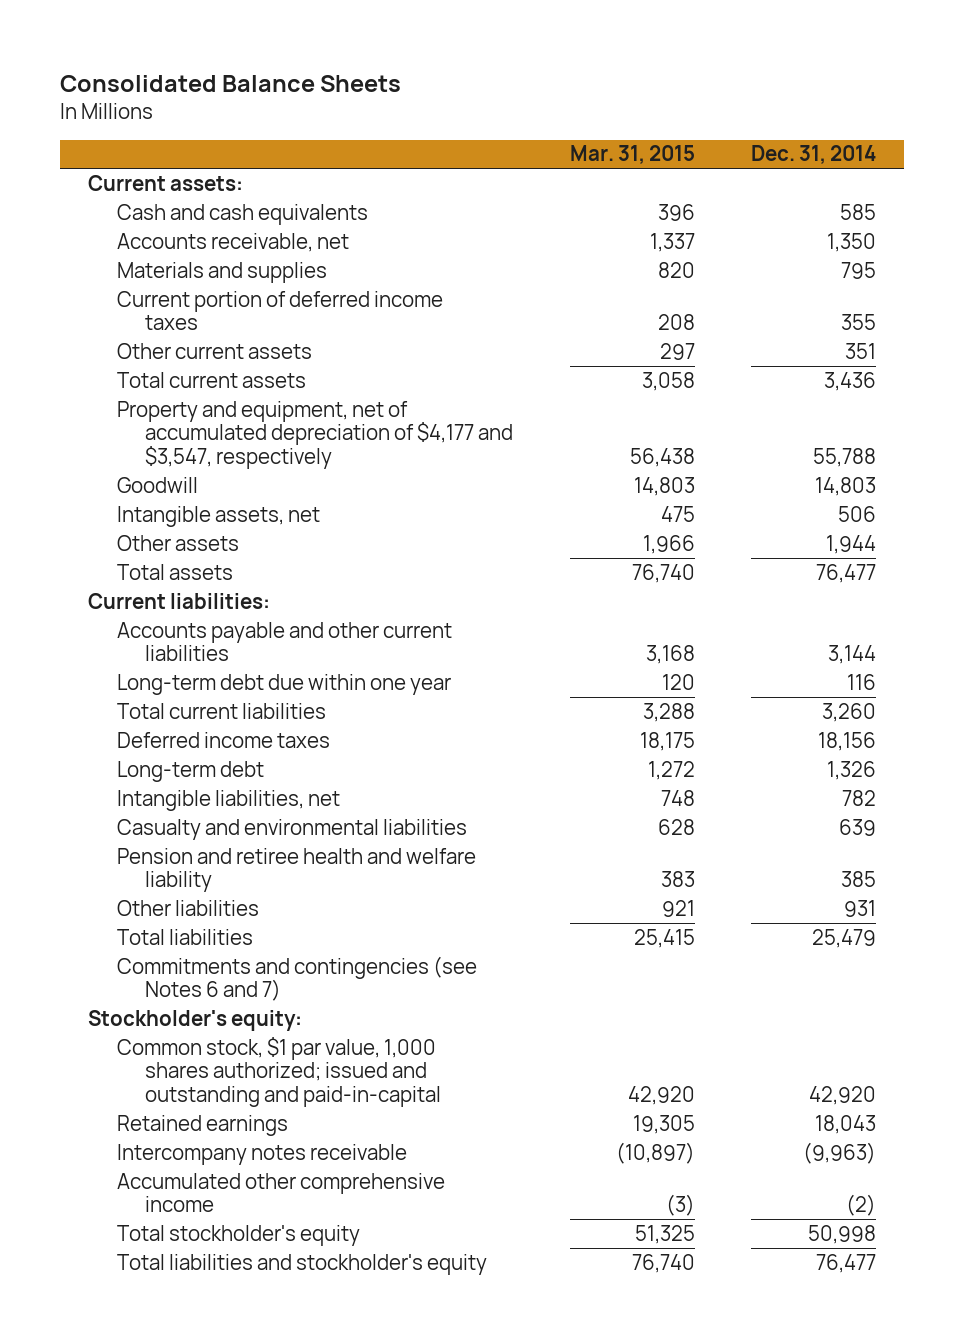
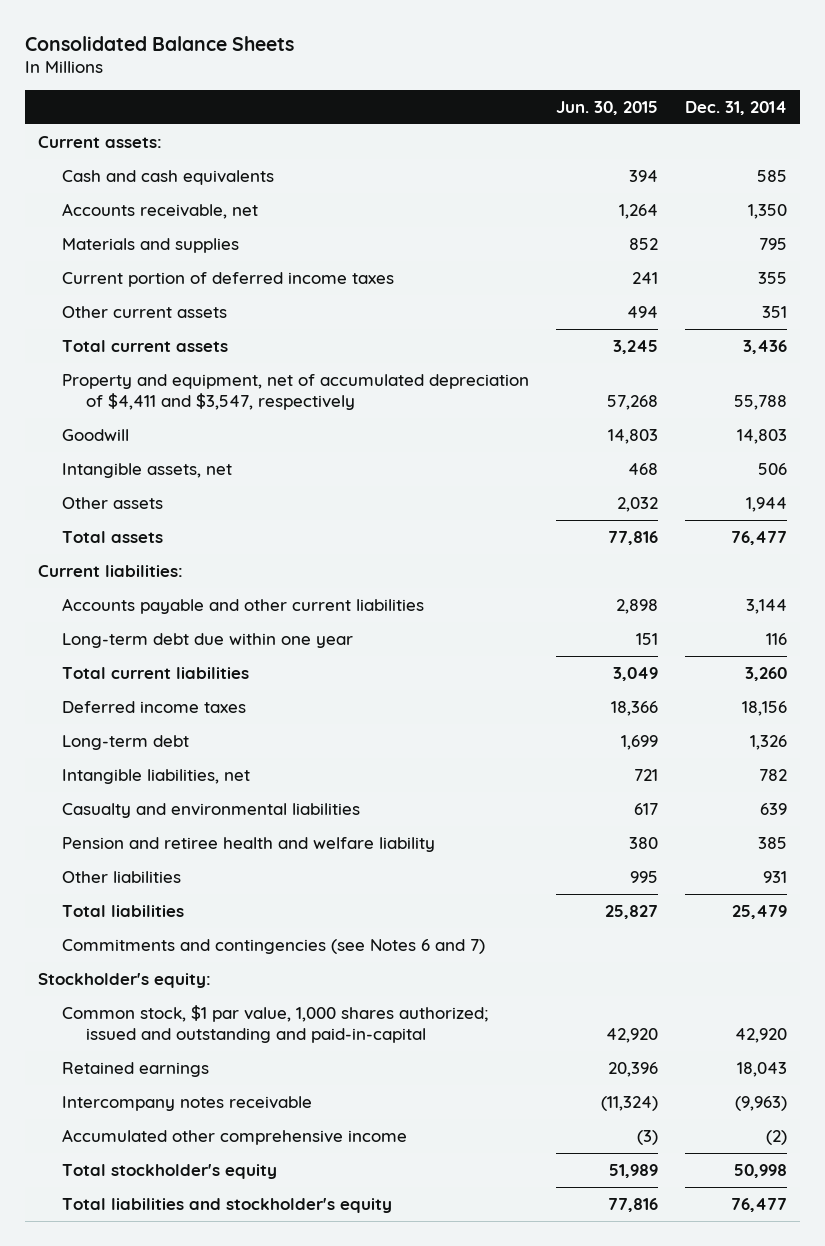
- | Mar. 31, 2015 | Dec. 31, 2014
+ | Jun. 30, 2015 | Dec. 31, 2014
- Property and equipment, net of accumulated depreciation of $4,177 and $3,547, respectively | 56,438 | 55,788
+ Property and equipment, net of accumulated depreciation of $4,411 and $3,547, respectively | 57,268 | 55,788

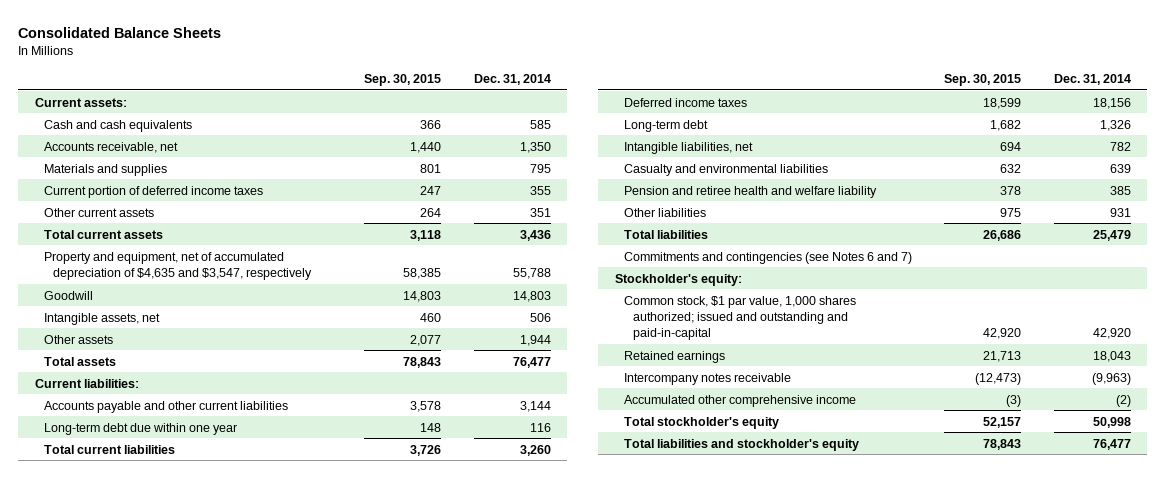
- | Jun. 30, 2015 | Dec. 31, 2014
+ | Sep. 30, 2015 | Dec. 31, 2014
- Property and equipment, net of accumulated depreciation of $4,411 and $3,547, respectively | 57,268 | 55,788
+ Property and equipment, net of accumulated depreciation of $4,635 and $3,547, respectively | 58,385 | 55,788

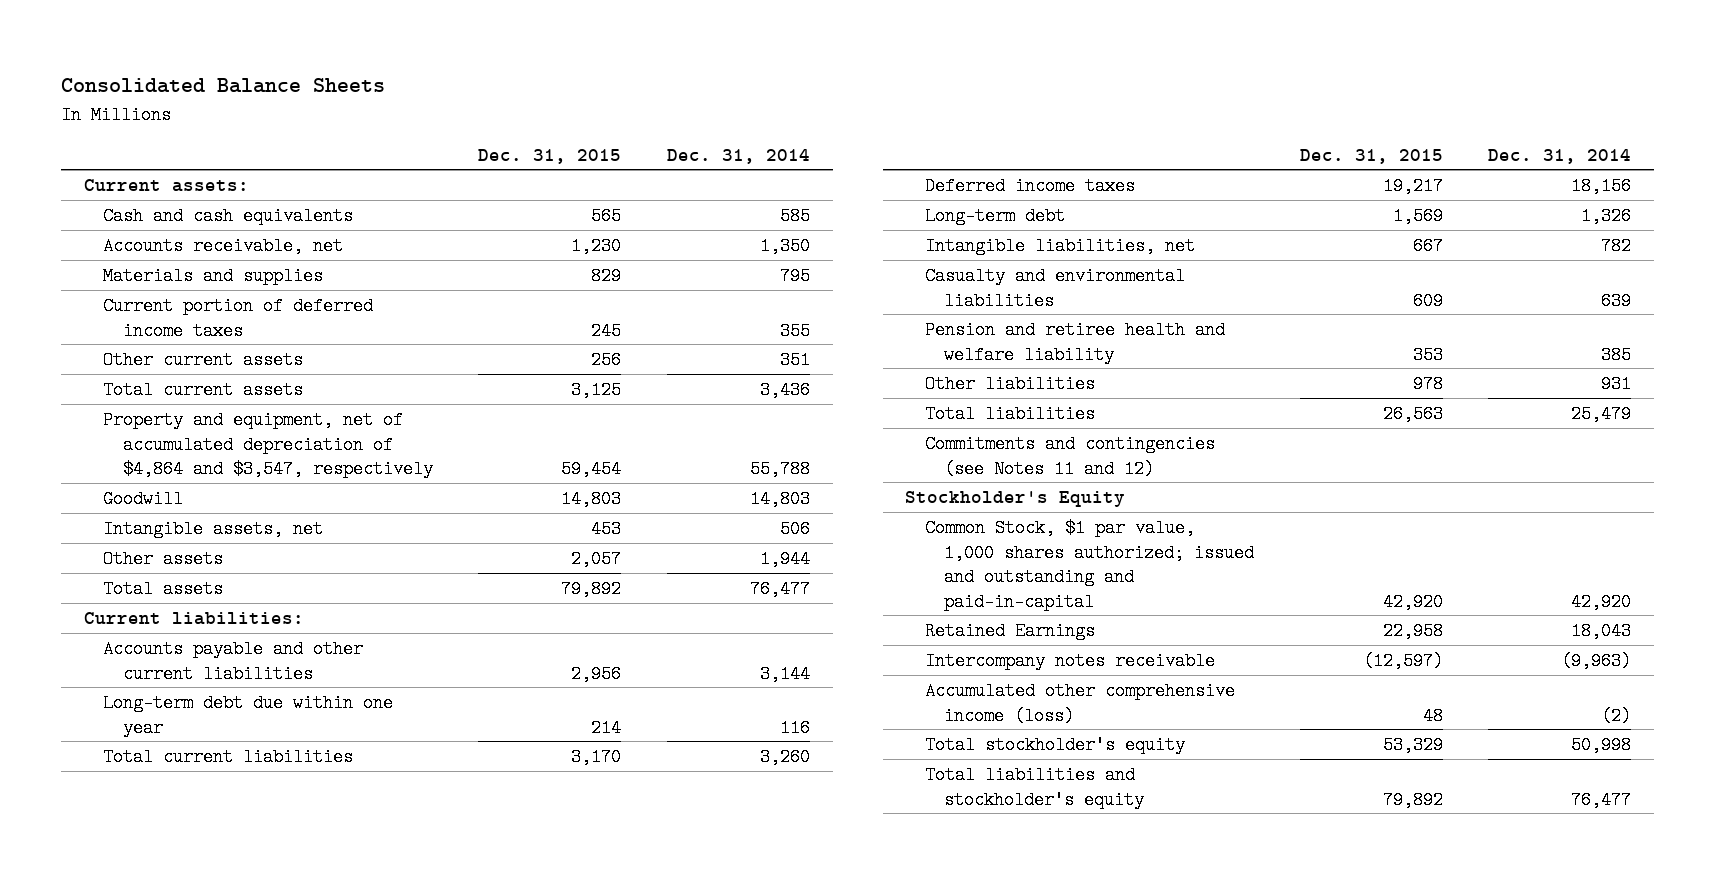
- | Sep. 30, 2015 | Dec. 31, 2014
+ | Dec. 31, 2015 | Dec. 31, 2014
- Property and equipment, net of accumulated depreciation of $4,635 and $3,547, respectively | 58,385 | 55,788
+ Property and equipment, net of accumulated depreciation of $4,864 and $3,547, respectively | 59,454 | 55,788
- Commitments and contingencies (see Notes 6 and 7)
- Stockholder's equity:
- Common stock, $1 par value, 1,000 shares authorized; issued and outstanding and paid-in-capital | 42,920 | 42,920
- Retained earnings | 21,713 | 18,043
+ Commitments and contingencies (see Notes 11 and 12)
+ Stockholder's Equity
+ Common Stock, $1 par value, 1,000 shares authorized; issued and outstanding and paid-in-capital | 42,920 | 42,920
+ Retained Earnings | 22,958 | 18,043
- Accumulated other comprehensive income | (3) | (2)
+ Accumulated other comprehensive income (loss) | 48 | (2)

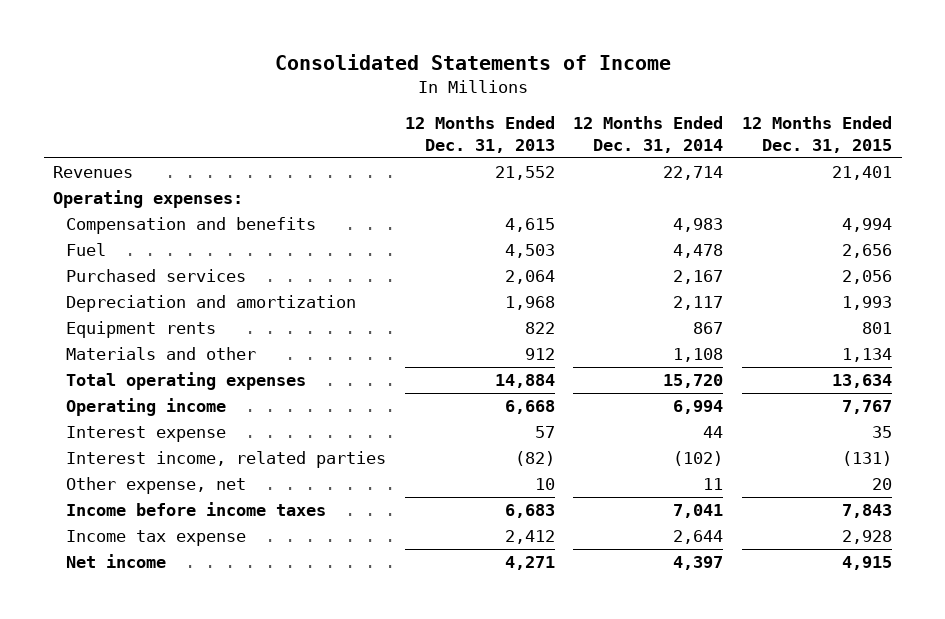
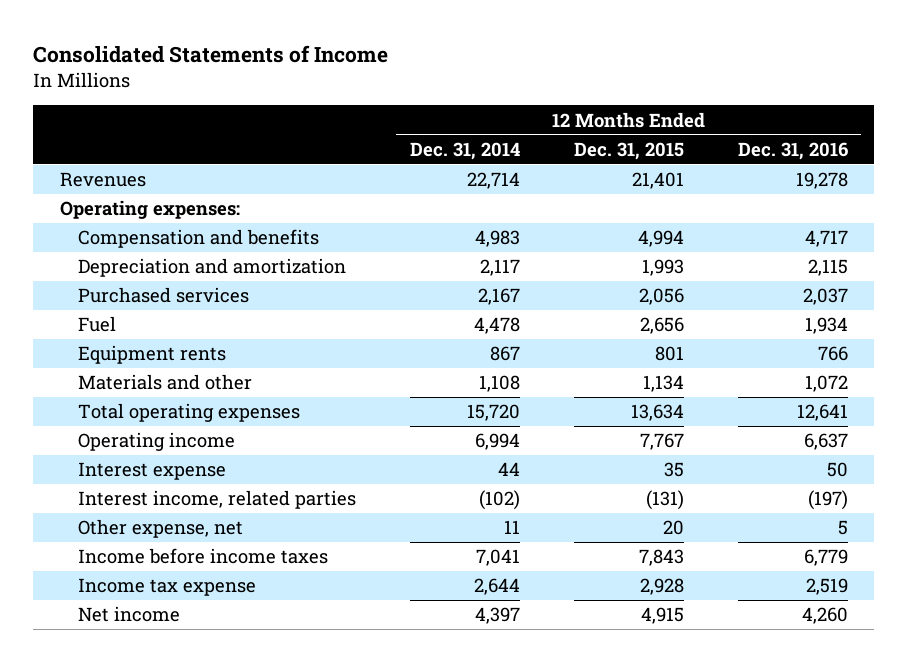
- | 12 Months Ended Dec. 31, 2013 | 12 Months Ended Dec. 31, 2014 | 12 Months Ended Dec. 31, 2015
+ | 12 Months Ended Dec. 31, 2014 | 12 Months Ended Dec. 31, 2015 | 12 Months Ended Dec. 31, 2016
moved down: Purchased services | 2,167 | 2,056 | 2,037
moved down: Fuel | 4,478 | 2,656 | 1,934

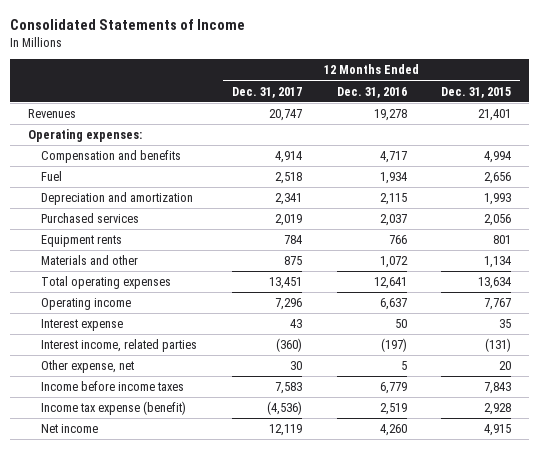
- | 12 Months Ended Dec. 31, 2014 | 12 Months Ended Dec. 31, 2015 | 12 Months Ended Dec. 31, 2016
+ | 12 Months Ended Dec. 31, 2017 | 12 Months Ended Dec. 31, 2016 | 12 Months Ended Dec. 31, 2015
moved up: Fuel | 2,518 | 1,934 | 2,656
- Income tax expense | 2,644 | 2,928 | 2,519
+ Income tax expense (benefit) | (4,536) | 2,519 | 2,928

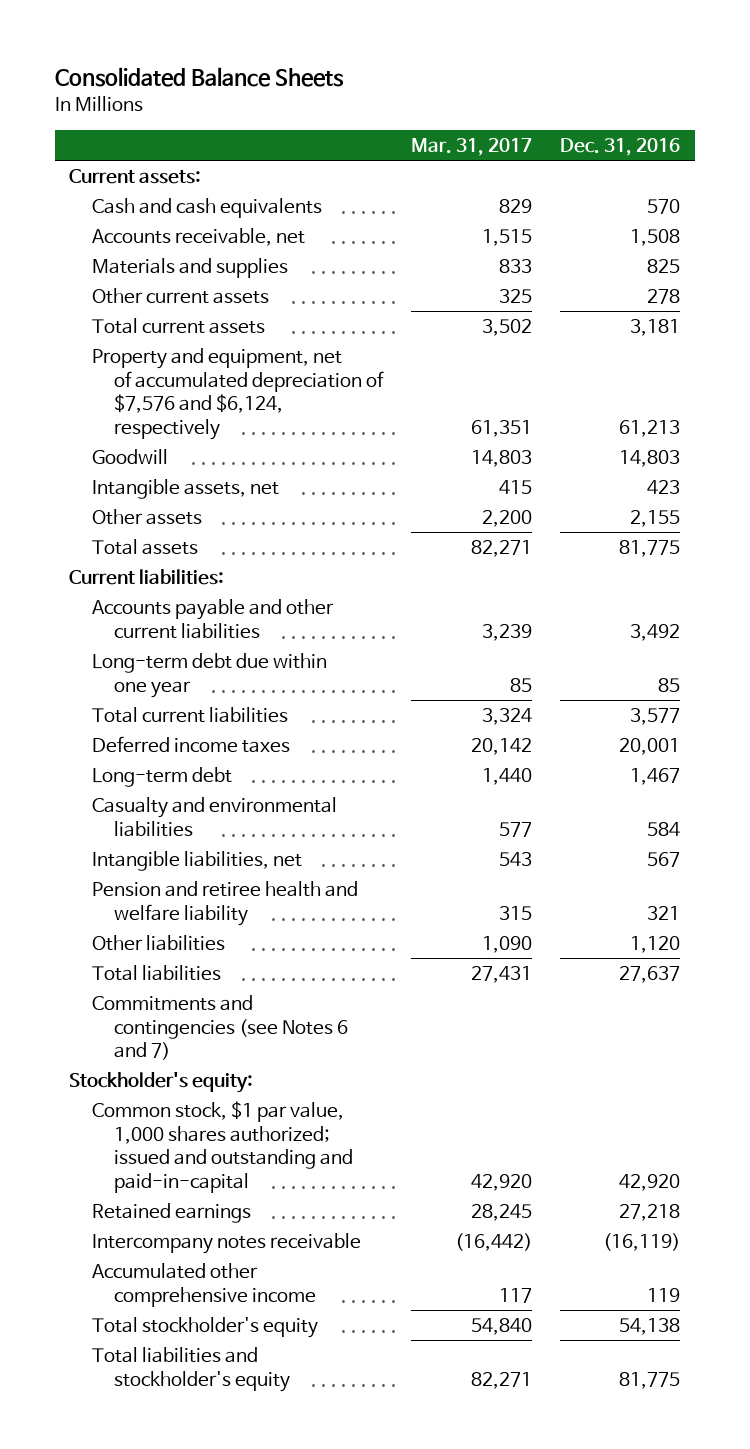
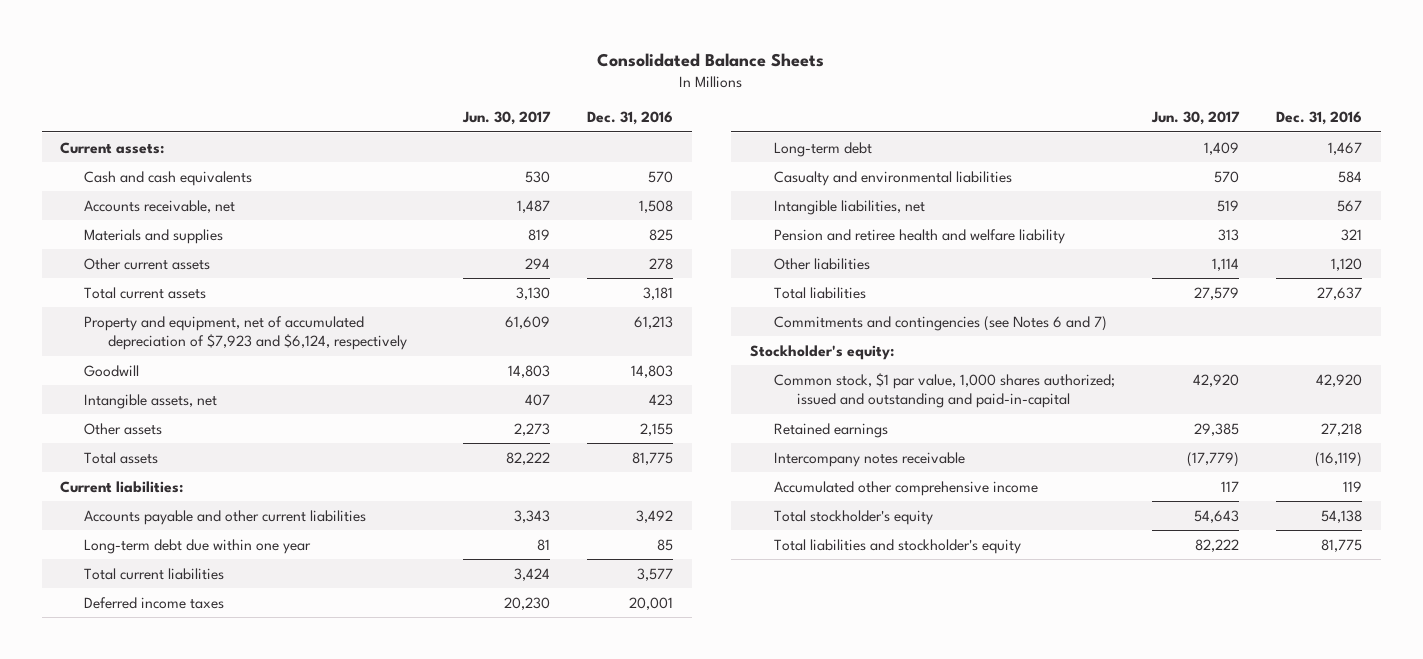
- | Mar. 31, 2017 | Dec. 31, 2016
+ | Jun. 30, 2017 | Dec. 31, 2016
- Property and equipment, net of accumulated depreciation of $7,576 and $6,124, respectively | 61,351 | 61,213
+ Property and equipment, net of accumulated depreciation of $7,923 and $6,124, respectively | 61,609 | 61,213

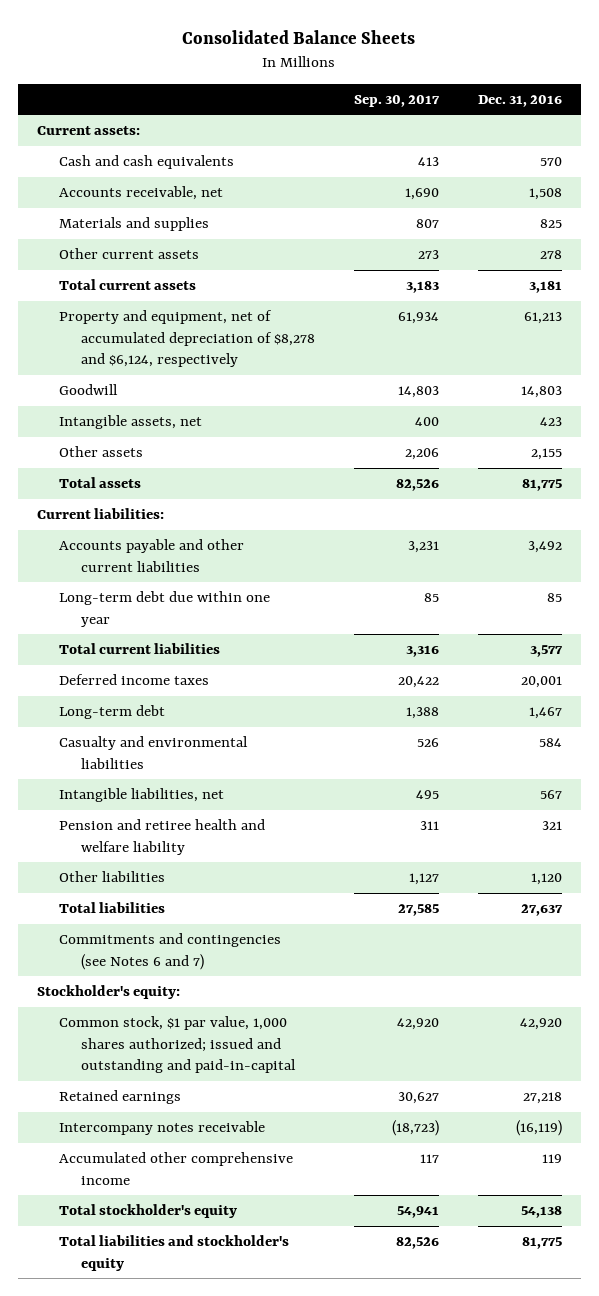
- | Jun. 30, 2017 | Dec. 31, 2016
+ | Sep. 30, 2017 | Dec. 31, 2016
- Property and equipment, net of accumulated depreciation of $7,923 and $6,124, respectively | 61,609 | 61,213
+ Property and equipment, net of accumulated depreciation of $8,278 and $6,124, respectively | 61,934 | 61,213

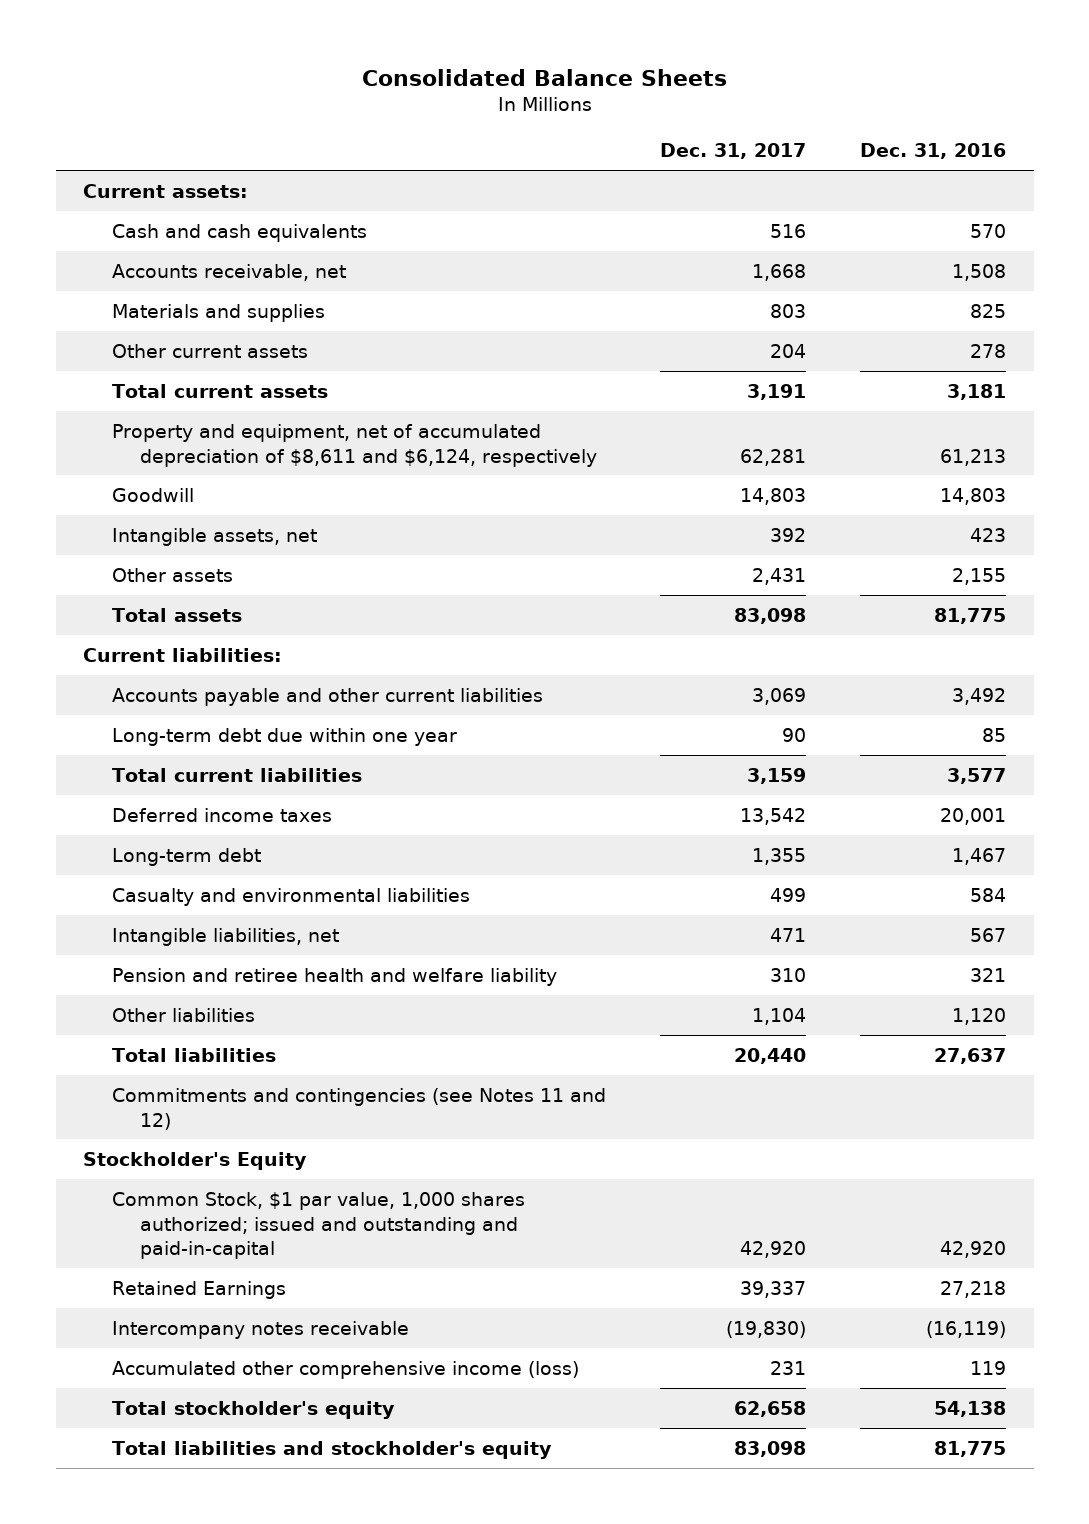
- | Sep. 30, 2017 | Dec. 31, 2016
+ | Dec. 31, 2017 | Dec. 31, 2016
- Property and equipment, net of accumulated depreciation of $8,278 and $6,124, respectively | 61,934 | 61,213
+ Property and equipment, net of accumulated depreciation of $8,611 and $6,124, respectively | 62,281 | 61,213
- Commitments and contingencies (see Notes 6 and 7)
- Stockholder's equity:
- Common stock, $1 par value, 1,000 shares authorized; issued and outstanding and paid-in-capital | 42,920 | 42,920
- Retained earnings | 30,627 | 27,218
+ Commitments and contingencies (see Notes 11 and 12)
+ Stockholder's Equity
+ Common Stock, $1 par value, 1,000 shares authorized; issued and outstanding and paid-in-capital | 42,920 | 42,920
+ Retained Earnings | 39,337 | 27,218
- Accumulated other comprehensive income | 117 | 119
+ Accumulated other comprehensive income (loss) | 231 | 119

